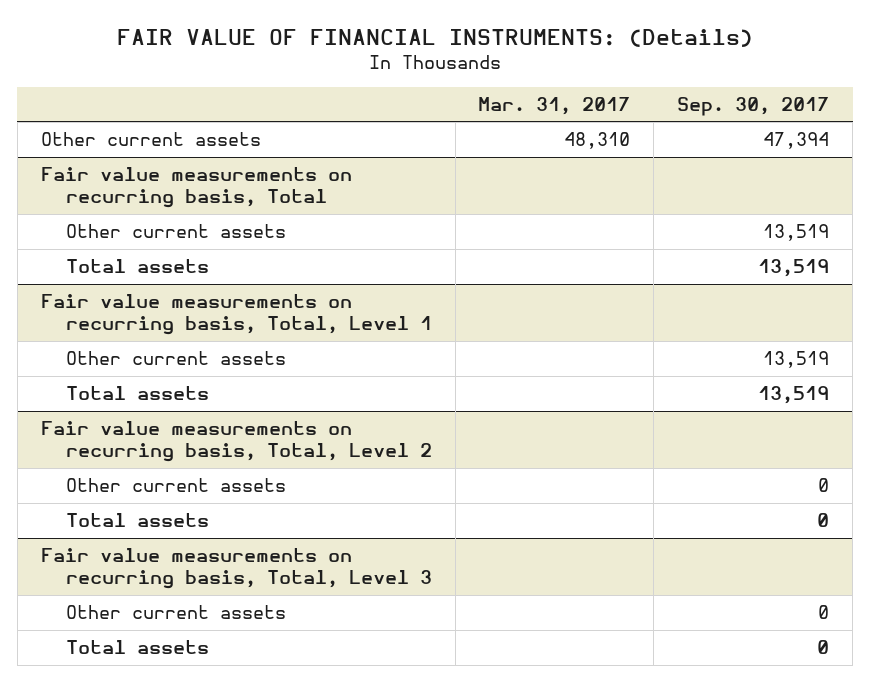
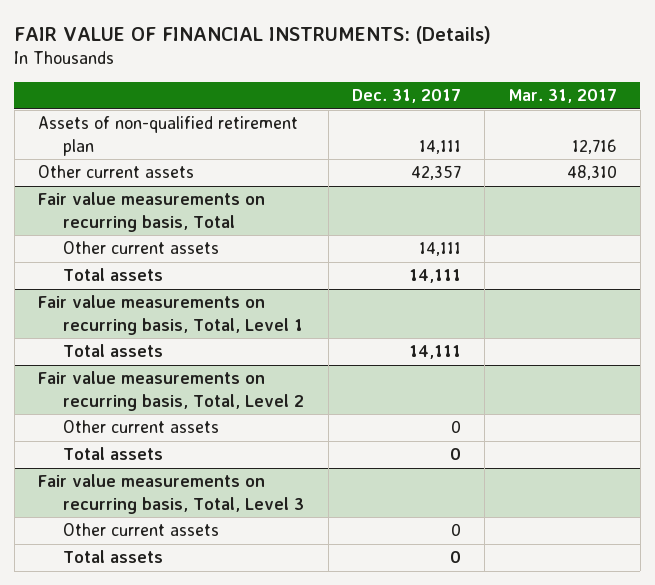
- | Mar. 31, 2017 | Sep. 30, 2017
+ | Dec. 31, 2017 | Mar. 31, 2017
+ Assets of non-qualified retirement plan | 14,111 | 12,716
@ Fair value measurements on recurring basis, Total, Level 1
- Other current assets | | 13,519

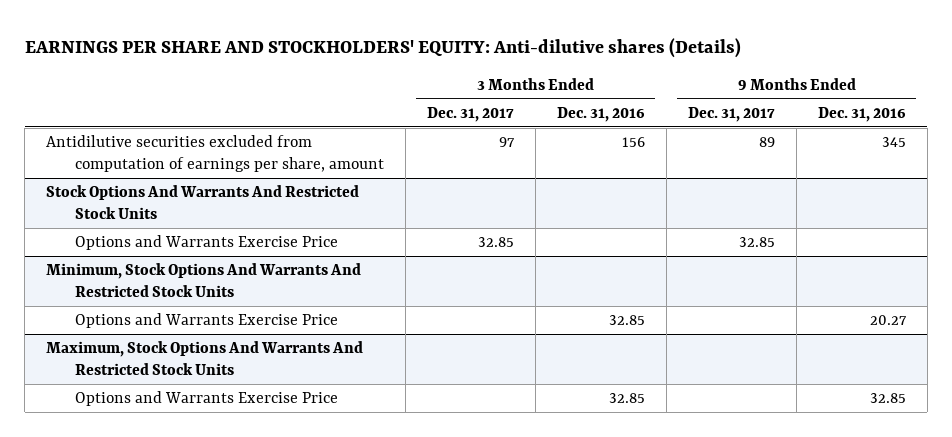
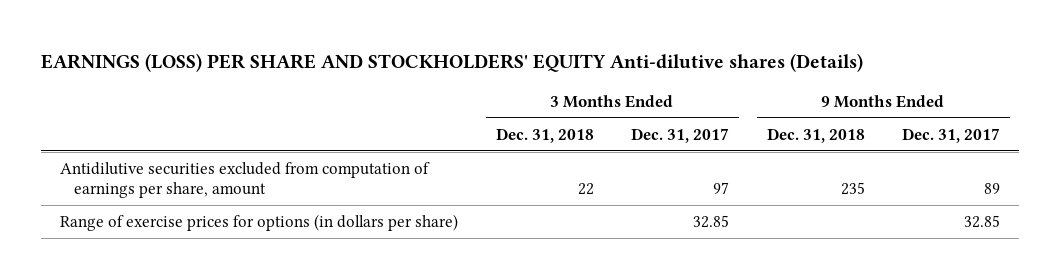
- EARNINGS PER SHARE AND STOCKHOLDERS' EQUITY: Anti-dilutive shares (Details)
+ EARNINGS (LOSS) PER SHARE AND STOCKHOLDERS' EQUITY Anti-dilutive shares (Details)
- | 3 Months Ended Dec. 31, 2017 | 3 Months Ended Dec. 31, 2016 | 9 Months Ended Dec. 31, 2017 | 9 Months Ended Dec. 31, 2016
+ | 3 Months Ended Dec. 31, 2018 | 3 Months Ended Dec. 31, 2017 | 9 Months Ended Dec. 31, 2018 | 9 Months Ended Dec. 31, 2017
- Stock Options And Warrants And Restricted Stock Units
- Options and Warrants Exercise Price | 32.85 | | 32.85 |
- Minimum, Stock Options And Warrants And Restricted Stock Units
- Options and Warrants Exercise Price | | 32.85 | | 20.27
- Maximum, Stock Options And Warrants And Restricted Stock Units
- Options and Warrants Exercise Price | | 32.85 | | 32.85
+ Range of exercise prices for options (in dollars per share) | | 32.85 | | 32.85

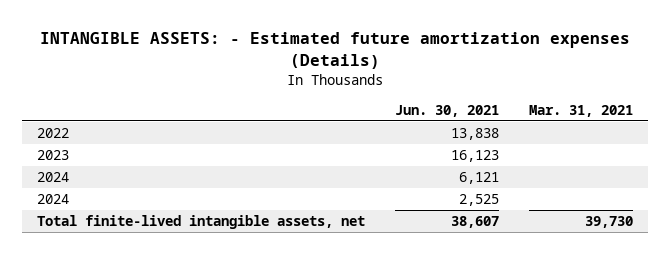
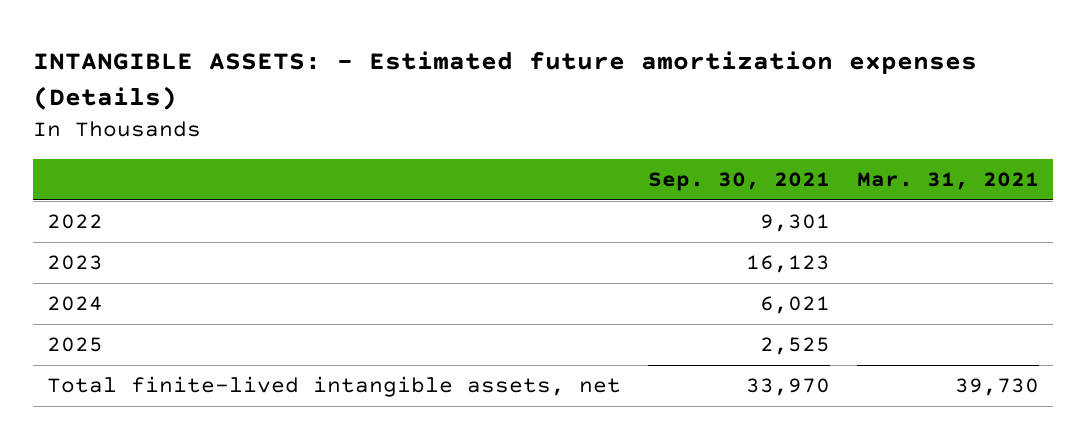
- | Jun. 30, 2021 | Mar. 31, 2021
+ | Sep. 30, 2021 | Mar. 31, 2021
- 2024 | 2,525 |
+ 2025 | 2,525 |

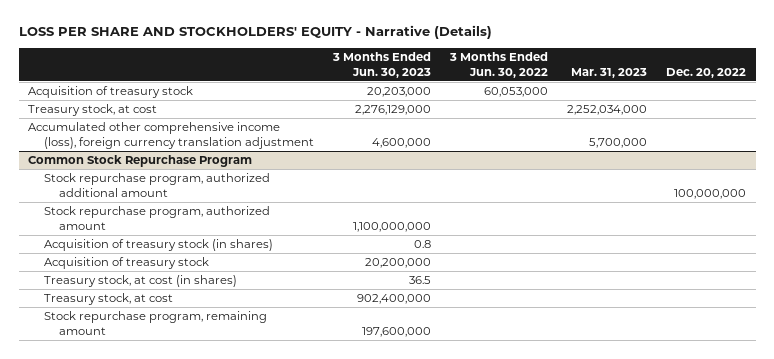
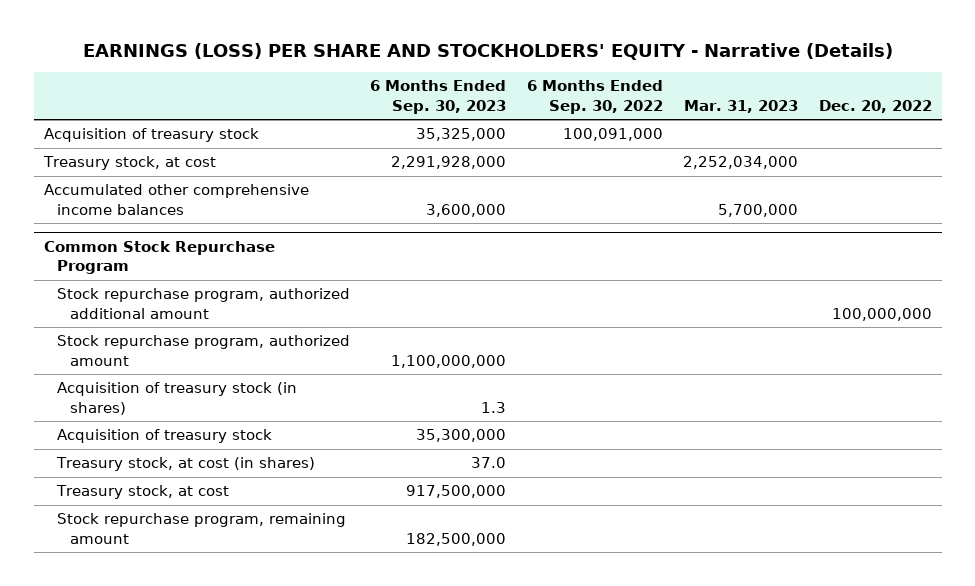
- LOSS PER SHARE AND STOCKHOLDERS' EQUITY - Narrative (Details)
+ EARNINGS (LOSS) PER SHARE AND STOCKHOLDERS' EQUITY - Narrative (Details)
- | 3 Months Ended Jun. 30, 2023 | 3 Months Ended Jun. 30, 2022 | Mar. 31, 2023 | Dec. 20, 2022
+ | 6 Months Ended Sep. 30, 2023 | 6 Months Ended Sep. 30, 2022 | Mar. 31, 2023 | Dec. 20, 2022
- Accumulated other comprehensive income (loss), foreign currency translation adjustment | 4,600,000 | | 5,700,000 |
+ Accumulated other comprehensive income balances | 3,600,000 | | 5,700,000 |

